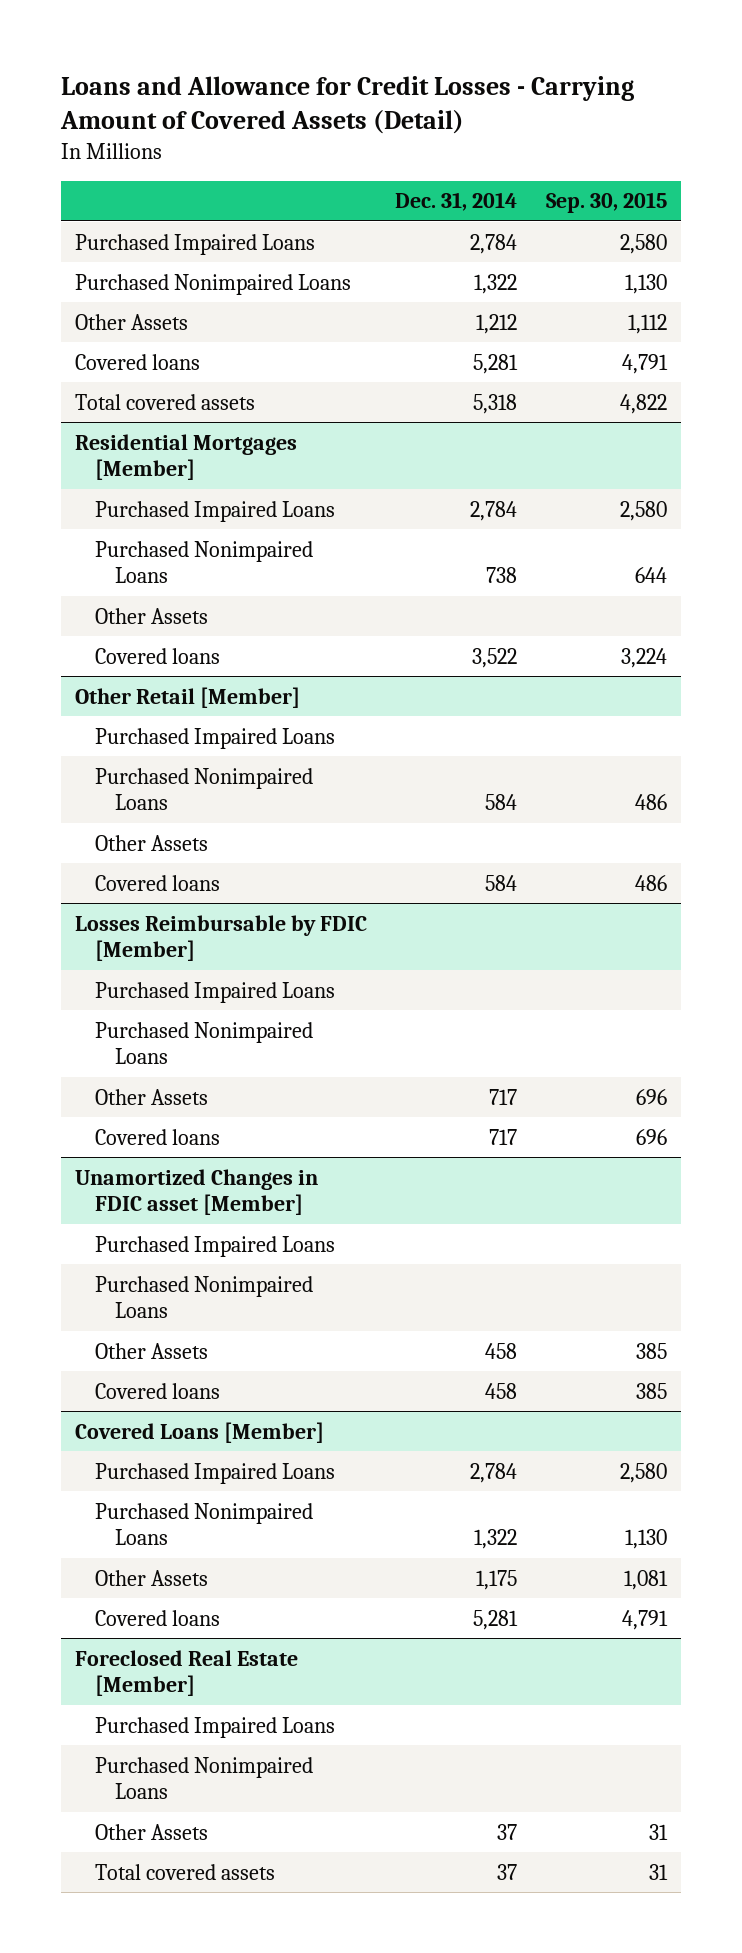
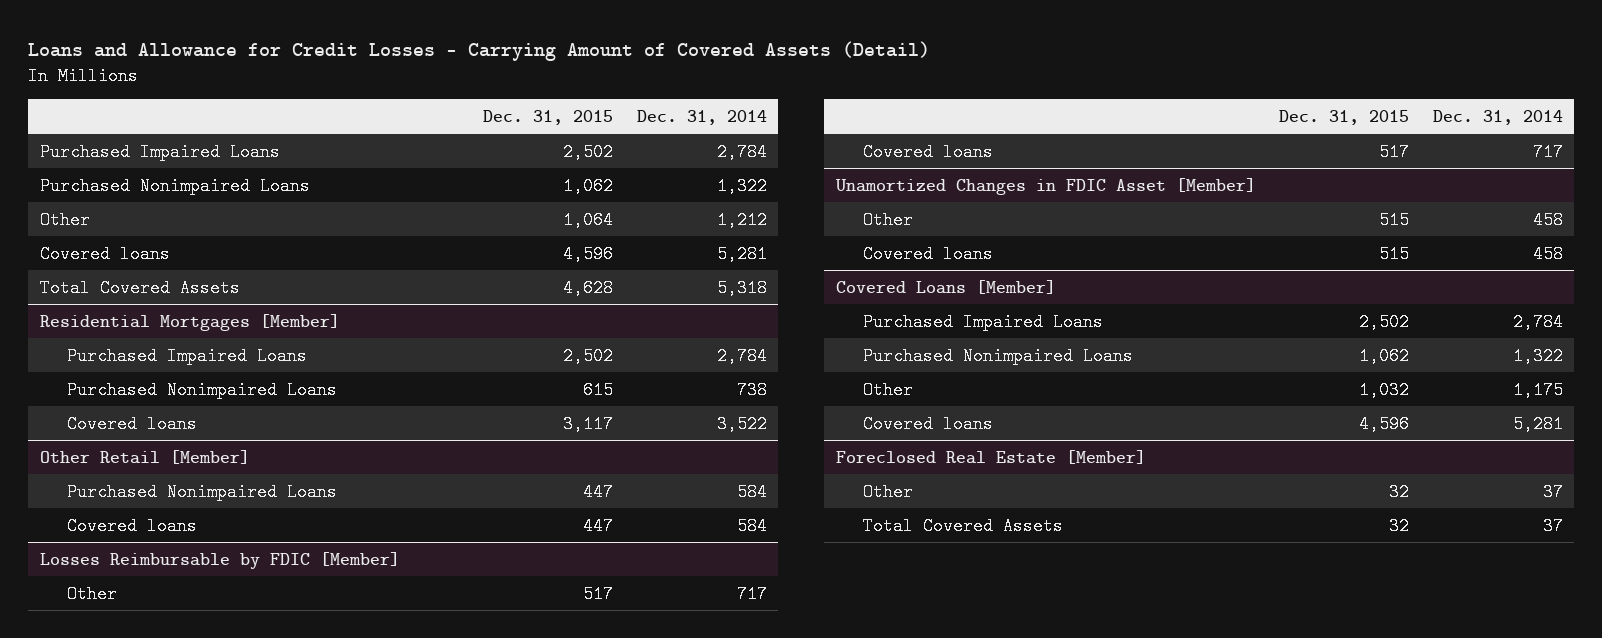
- | Dec. 31, 2014 | Sep. 30, 2015
+ | Dec. 31, 2015 | Dec. 31, 2014
- Other Assets | 1,212 | 1,112
+ Other | 1,064 | 1,212
- Total covered assets | 5,318 | 4,822
+ Total Covered Assets | 4,628 | 5,318
@ Residential Mortgages [Member]
- Other Assets
@ Other Retail [Member]
- Purchased Impaired Loans
- Other Assets
@ Losses Reimbursable by FDIC [Member]
- Purchased Impaired Loans
- Purchased Nonimpaired Loans
- Other Assets | 717 | 696
+ Other | 517 | 717
- Unamortized Changes in FDIC asset [Member]
- Purchased Impaired Loans
- Purchased Nonimpaired Loans
- Other Assets | 458 | 385
+ Unamortized Changes in FDIC Asset [Member]
+ Other | 515 | 458
@ Covered Loans [Member]
- Other Assets | 1,175 | 1,081
+ Other | 1,032 | 1,175
@ Foreclosed Real Estate [Member]
- Purchased Impaired Loans
- Purchased Nonimpaired Loans
- Other Assets | 37 | 31
- Total covered assets | 37 | 31
+ Other | 32 | 37
+ Total Covered Assets | 32 | 37

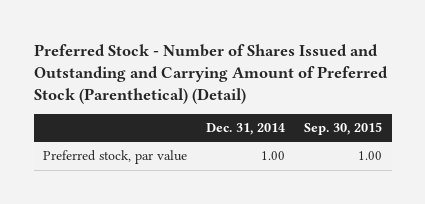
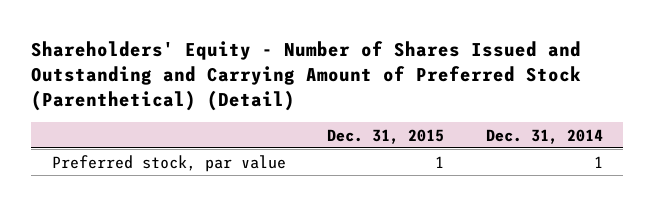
- Preferred Stock - Number of Shares Issued and Outstanding and Carrying Amount of Preferred Stock (Parenthetical) (Detail)
+ Shareholders' Equity - Number of Shares Issued and Outstanding and Carrying Amount of Preferred Stock (Parenthetical) (Detail)
- | Dec. 31, 2014 | Sep. 30, 2015
+ | Dec. 31, 2015 | Dec. 31, 2014
- Preferred stock, par value | 1.00 | 1.00
+ Preferred stock, par value | 1 | 1

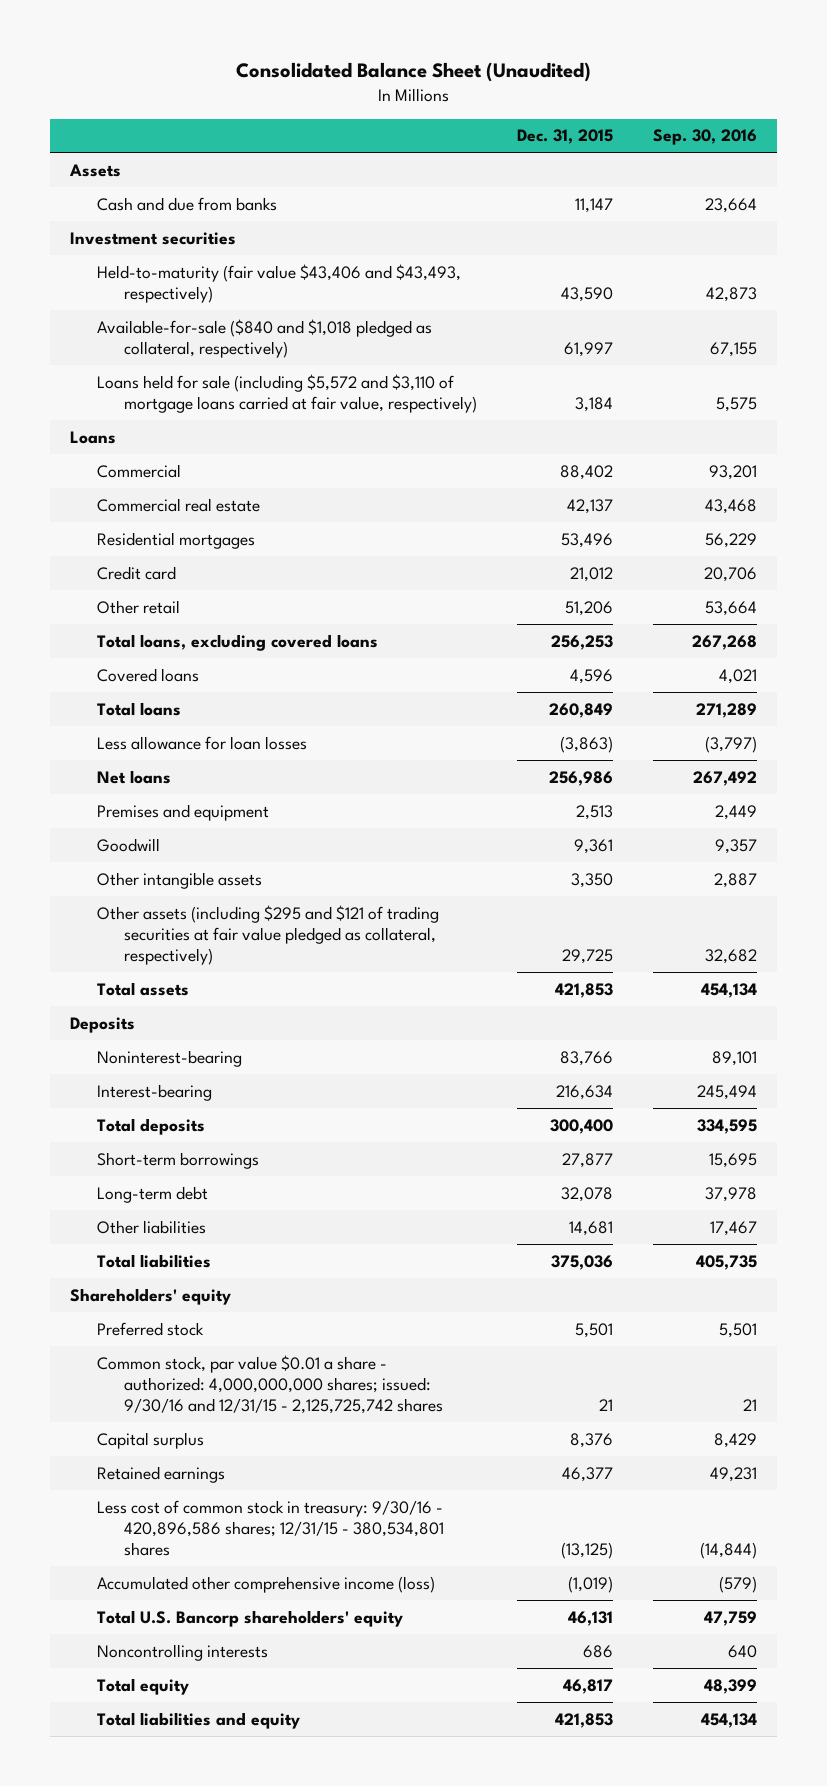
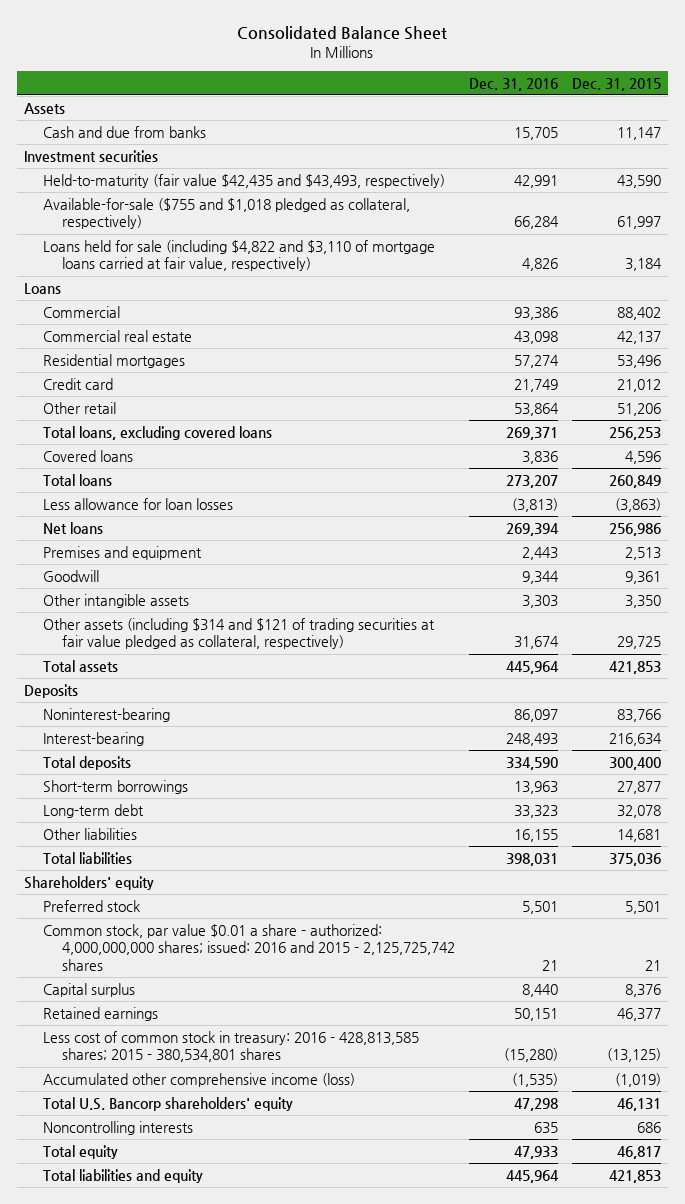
- Consolidated Balance Sheet (Unaudited)
+ Consolidated Balance Sheet
- | Dec. 31, 2015 | Sep. 30, 2016
+ | Dec. 31, 2016 | Dec. 31, 2015
- Held-to-maturity (fair value $43,406 and $43,493, respectively) | 43,590 | 42,873
- Available-for-sale ($840 and $1,018 pledged as collateral, respectively) | 61,997 | 67,155
- Loans held for sale (including $5,572 and $3,110 of mortgage loans carried at fair value, respectively) | 3,184 | 5,575
+ Held-to-maturity (fair value $42,435 and $43,493, respectively) | 42,991 | 43,590
+ Available-for-sale ($755 and $1,018 pledged as collateral, respectively) | 66,284 | 61,997
+ Loans held for sale (including $4,822 and $3,110 of mortgage loans carried at fair value, respectively) | 4,826 | 3,184
- Other assets (including $295 and $121 of trading securities at fair value pledged as collateral, respectively) | 29,725 | 32,682
+ Other assets (including $314 and $121 of trading securities at fair value pledged as collateral, respectively) | 31,674 | 29,725
- Common stock, par value $0.01 a share - authorized: 4,000,000,000 shares; issued: 9/30/16 and 12/31/15 - 2,125,725,742 shares | 21 | 21
+ Common stock, par value $0.01 a share - authorized: 4,000,000,000 shares; issued: 2016 and 2015 - 2,125,725,742 shares | 21 | 21
- Less cost of common stock in treasury: 9/30/16 - 420,896,586 shares; 12/31/15 - 380,534,801 shares | (13,125) | (14,844)
+ Less cost of common stock in treasury: 2016 - 428,813,585 shares; 2015 - 380,534,801 shares | (15,280) | (13,125)

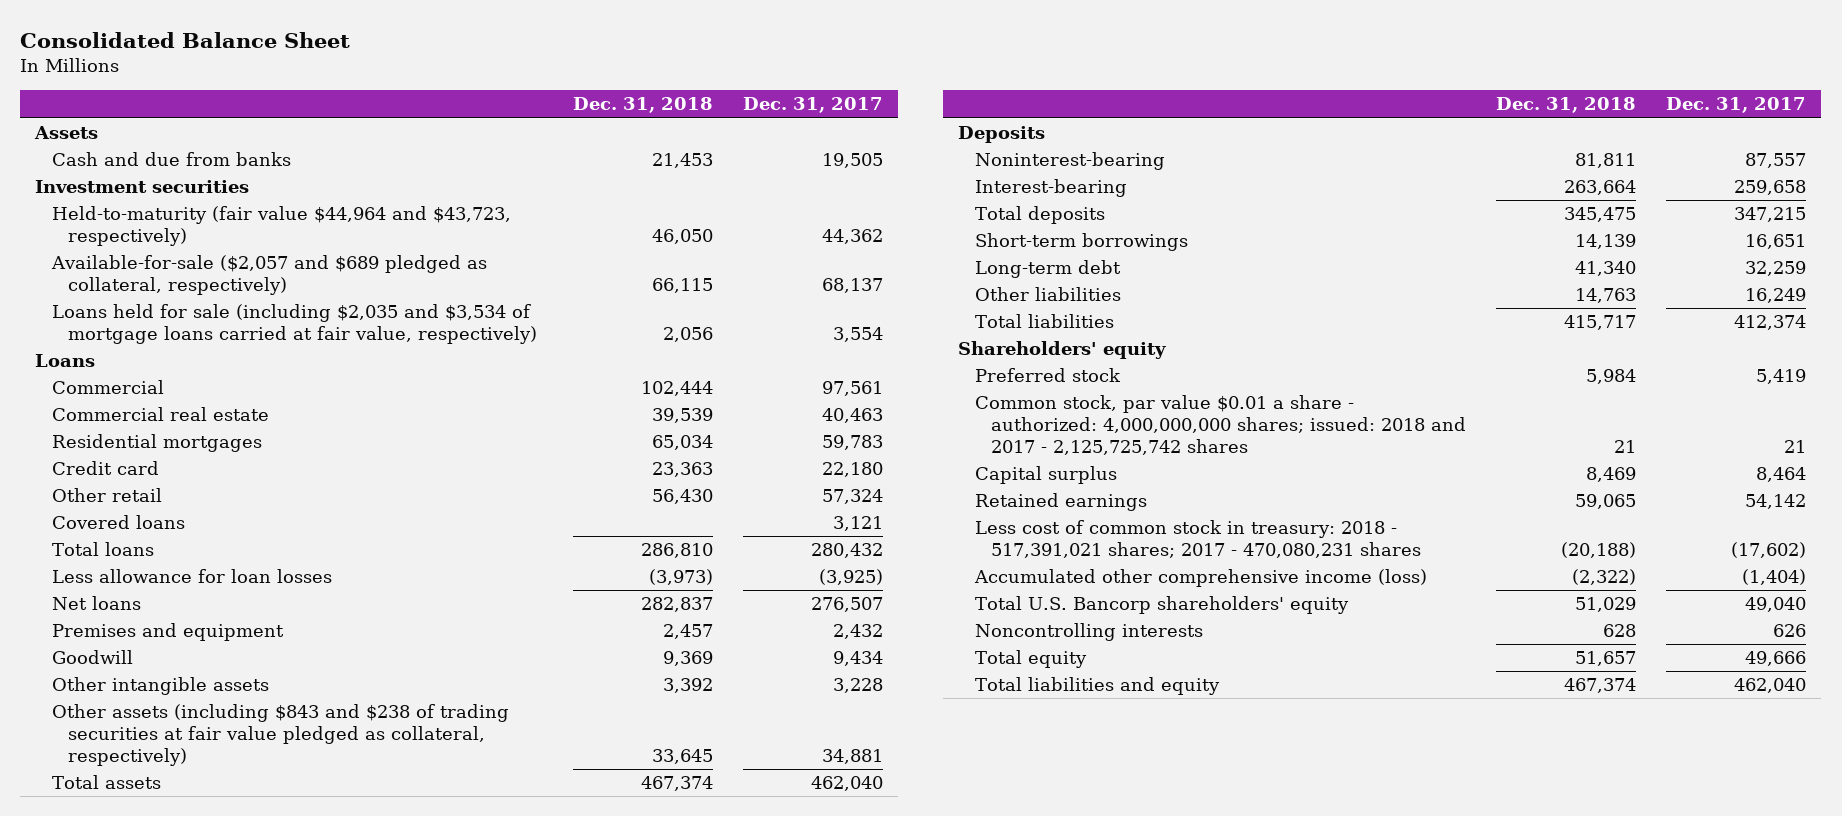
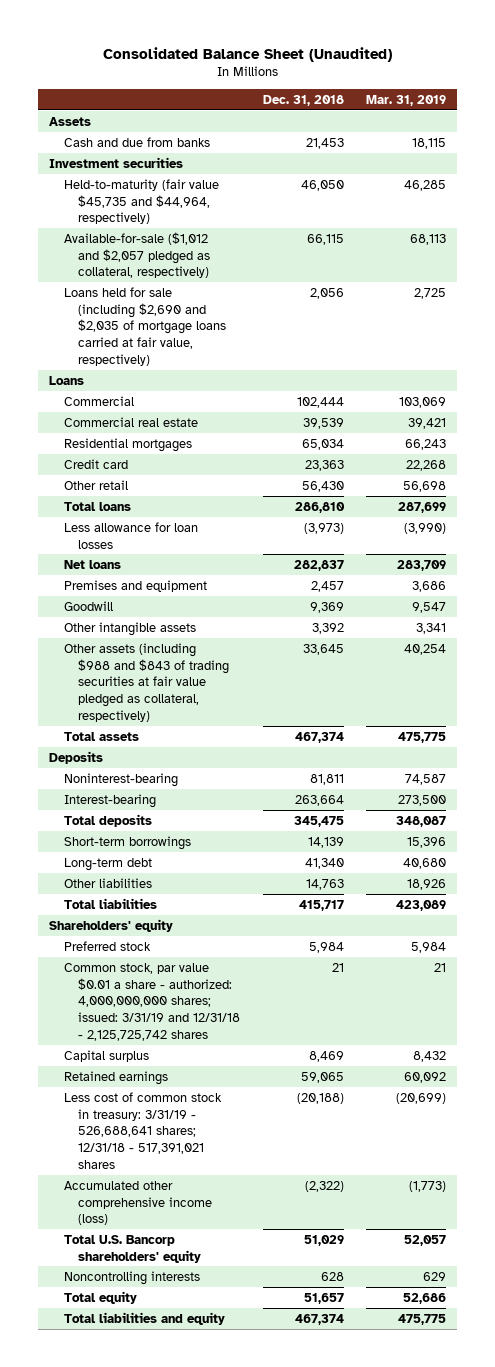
- Consolidated Balance Sheet
+ Consolidated Balance Sheet (Unaudited)
- | Dec. 31, 2018 | Dec. 31, 2017
+ | Dec. 31, 2018 | Mar. 31, 2019
- Held-to-maturity (fair value $44,964 and $43,723, respectively) | 46,050 | 44,362
- Available-for-sale ($2,057 and $689 pledged as collateral, respectively) | 66,115 | 68,137
- Loans held for sale (including $2,035 and $3,534 of mortgage loans carried at fair value, respectively) | 2,056 | 3,554
+ Held-to-maturity (fair value $45,735 and $44,964, respectively) | 46,050 | 46,285
+ Available-for-sale ($1,012 and $2,057 pledged as collateral, respectively) | 66,115 | 68,113
+ Loans held for sale (including $2,690 and $2,035 of mortgage loans carried at fair value, respectively) | 2,056 | 2,725
- Covered loans | | 3,121
- Other assets (including $843 and $238 of trading securities at fair value pledged as collateral, respectively) | 33,645 | 34,881
+ Other assets (including $988 and $843 of trading securities at fair value pledged as collateral, respectively) | 33,645 | 40,254
- Common stock, par value $0.01 a share - authorized: 4,000,000,000 shares; issued: 2018 and 2017 - 2,125,725,742 shares | 21 | 21
+ Common stock, par value $0.01 a share - authorized: 4,000,000,000 shares; issued: 3/31/19 and 12/31/18 - 2,125,725,742 shares | 21 | 21
- Less cost of common stock in treasury: 2018 - 517,391,021 shares; 2017 - 470,080,231 shares | (20,188) | (17,602)
+ Less cost of common stock in treasury: 3/31/19 - 526,688,641 shares; 12/31/18 - 517,391,021 shares | (20,188) | (20,699)

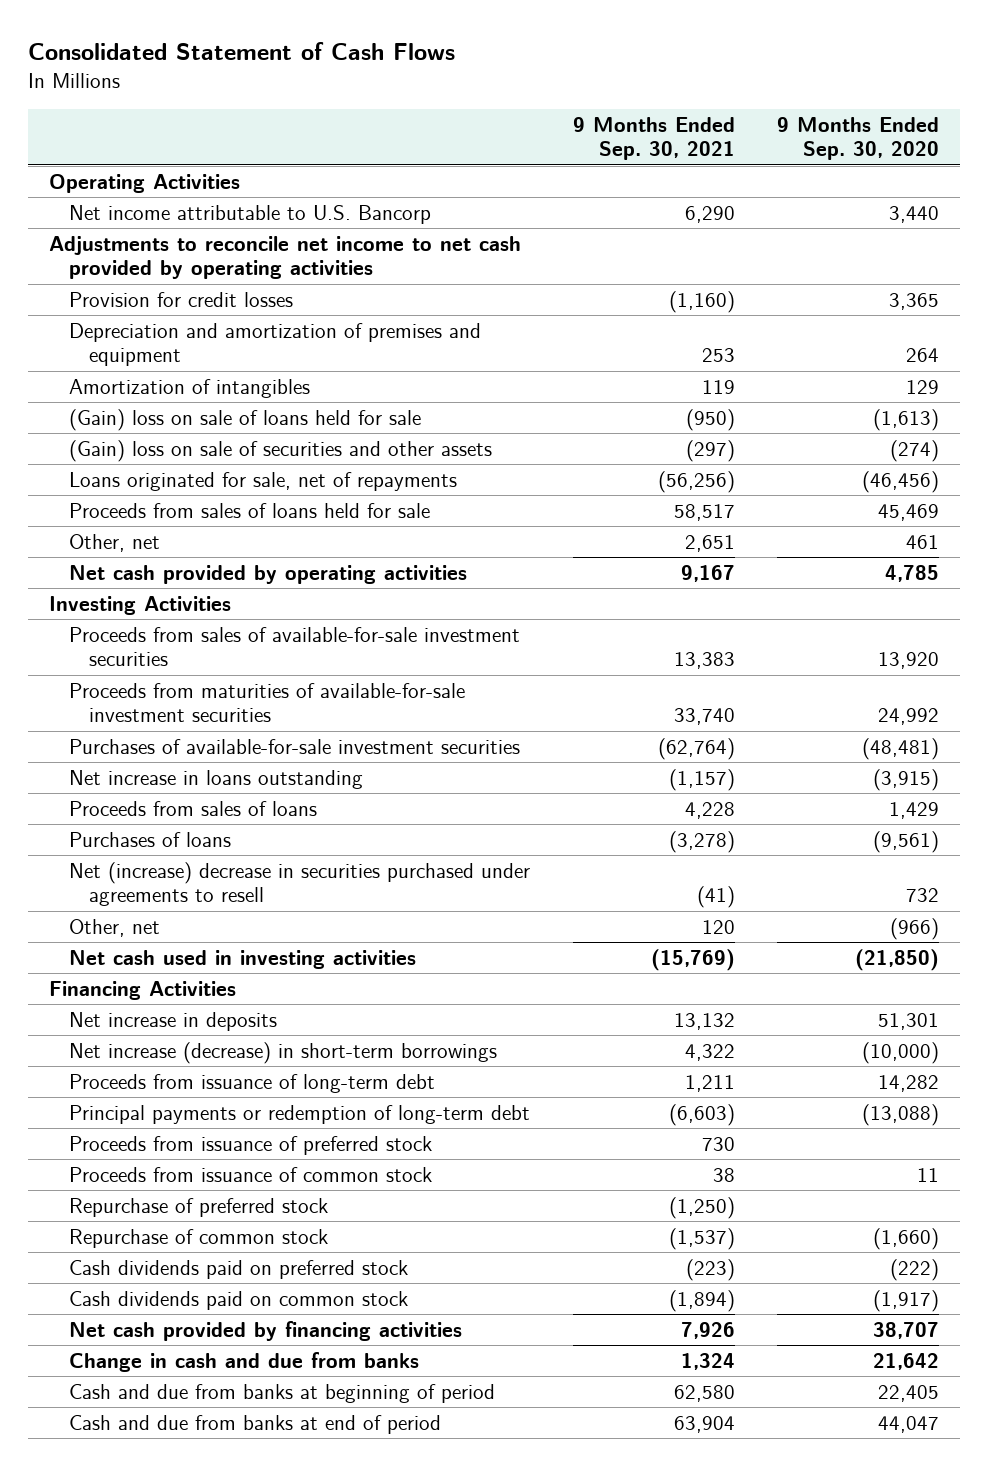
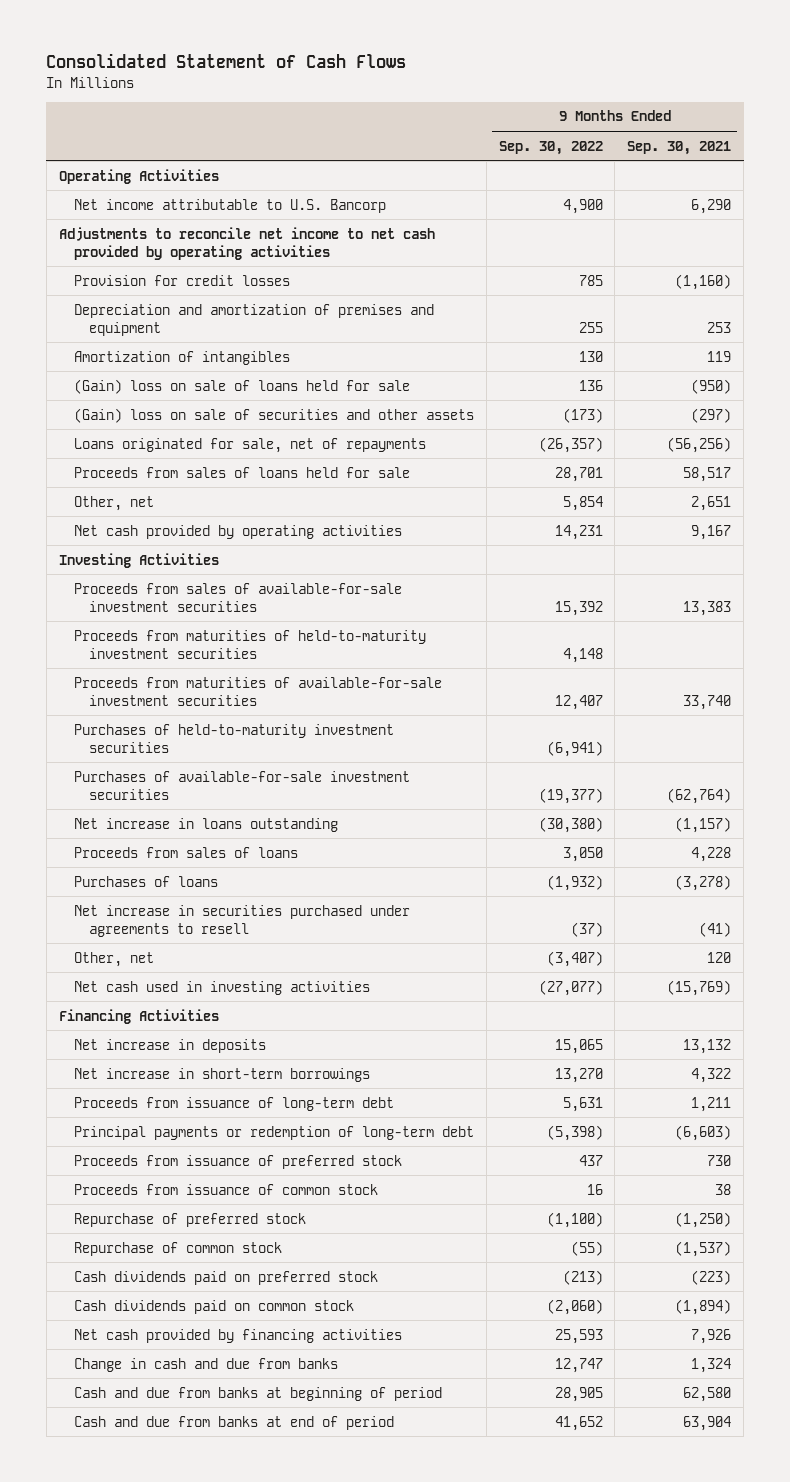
- | 9 Months Ended Sep. 30, 2021 | 9 Months Ended Sep. 30, 2020
+ | 9 Months Ended Sep. 30, 2022 | 9 Months Ended Sep. 30, 2021
+ Proceeds from maturities of held-to-maturity investment securities | 4,148 |
+ Purchases of held-to-maturity investment securities | (6,941) |
- Net (increase) decrease in securities purchased under agreements to resell | (41) | 732
+ Net increase in securities purchased under agreements to resell | (37) | (41)
- Net increase (decrease) in short-term borrowings | 4,322 | (10,000)
+ Net increase in short-term borrowings | 13,270 | 4,322

